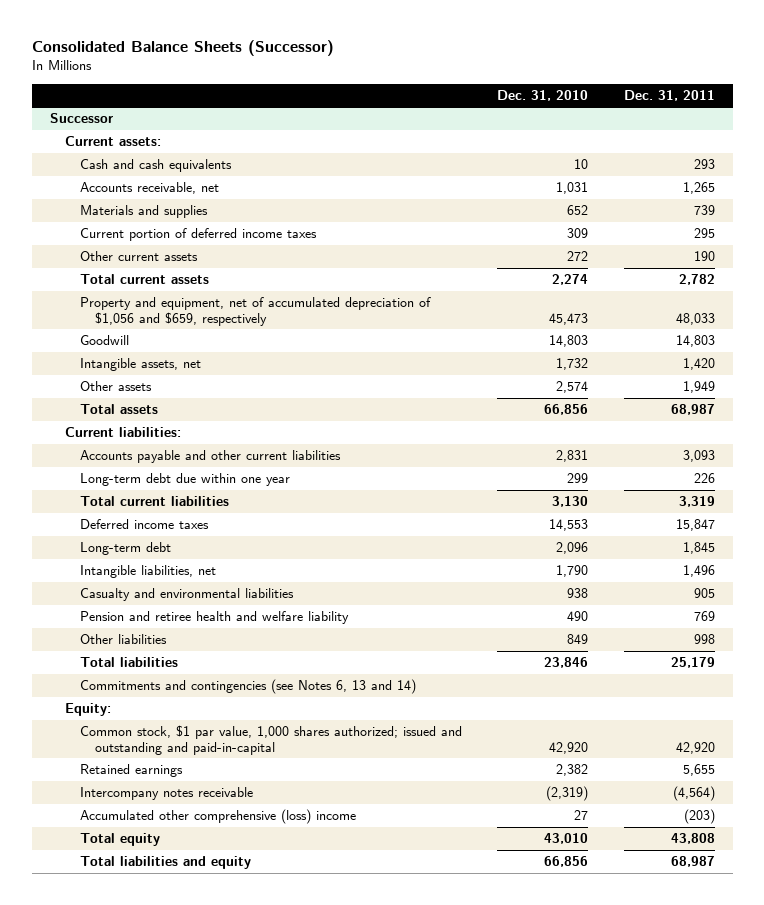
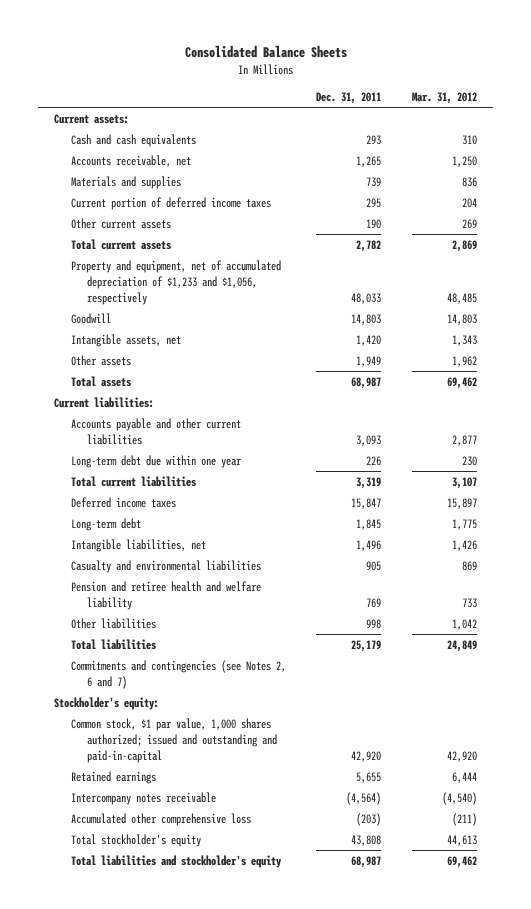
- Consolidated Balance Sheets (Successor)
+ Consolidated Balance Sheets
- | Dec. 31, 2010 | Dec. 31, 2011
+ | Dec. 31, 2011 | Mar. 31, 2012
- Successor
- Property and equipment, net of accumulated depreciation of $1,056 and $659, respectively | 45,473 | 48,033
+ Property and equipment, net of accumulated depreciation of $1,233 and $1,056, respectively | 48,033 | 48,485
- Commitments and contingencies (see Notes 6, 13 and 14)
- Equity:
+ Commitments and contingencies (see Notes 2, 6 and 7)
+ Stockholder's equity:
- Accumulated other comprehensive (loss) income | 27 | (203)
- Total equity | 43,010 | 43,808
- Total liabilities and equity | 66,856 | 68,987
+ Accumulated other comprehensive loss | (203) | (211)
+ Total stockholder's equity | 43,808 | 44,613
+ Total liabilities and stockholder's equity | 68,987 | 69,462

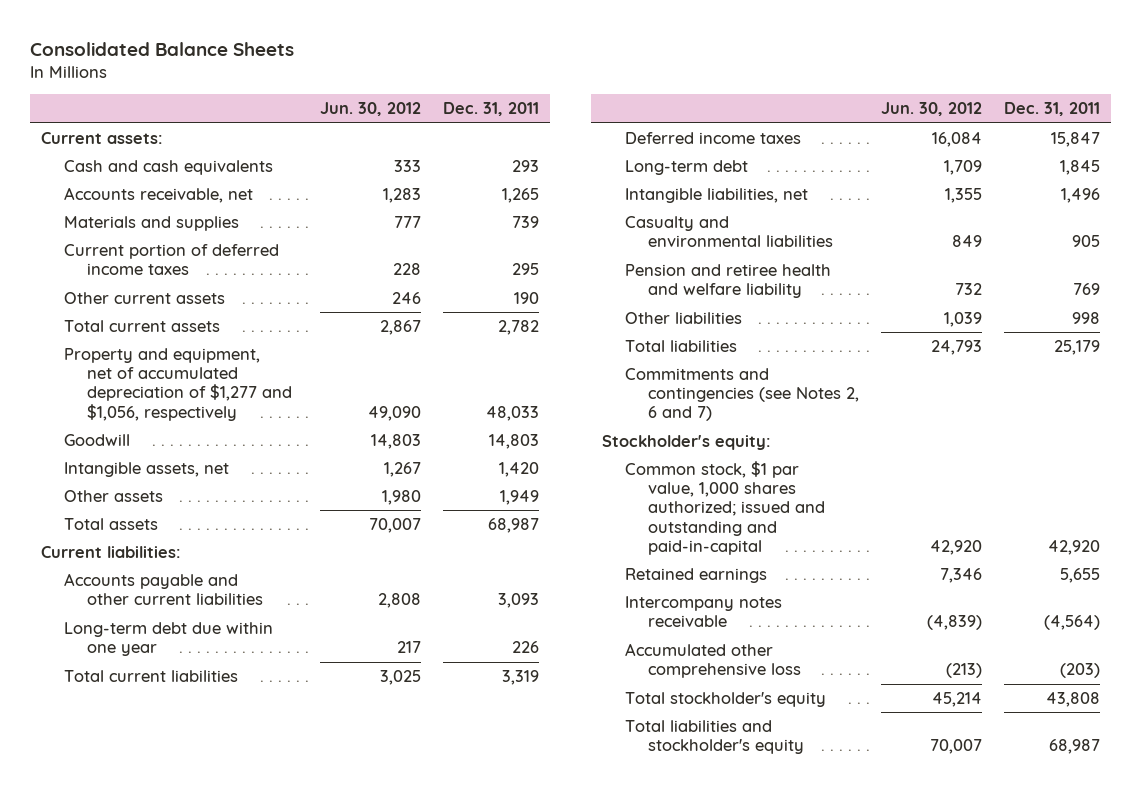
- | Dec. 31, 2011 | Mar. 31, 2012
+ | Jun. 30, 2012 | Dec. 31, 2011
- Property and equipment, net of accumulated depreciation of $1,233 and $1,056, respectively | 48,033 | 48,485
+ Property and equipment, net of accumulated depreciation of $1,277 and $1,056, respectively | 49,090 | 48,033

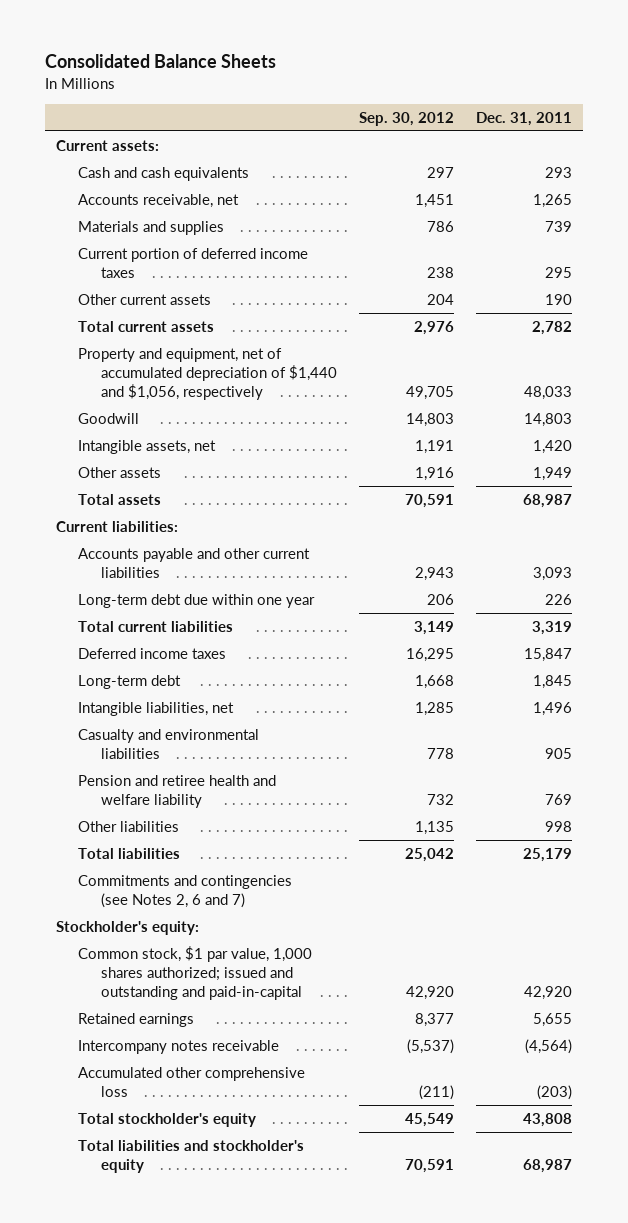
- | Jun. 30, 2012 | Dec. 31, 2011
+ | Sep. 30, 2012 | Dec. 31, 2011
- Property and equipment, net of accumulated depreciation of $1,277 and $1,056, respectively | 49,090 | 48,033
+ Property and equipment, net of accumulated depreciation of $1,440 and $1,056, respectively | 49,705 | 48,033

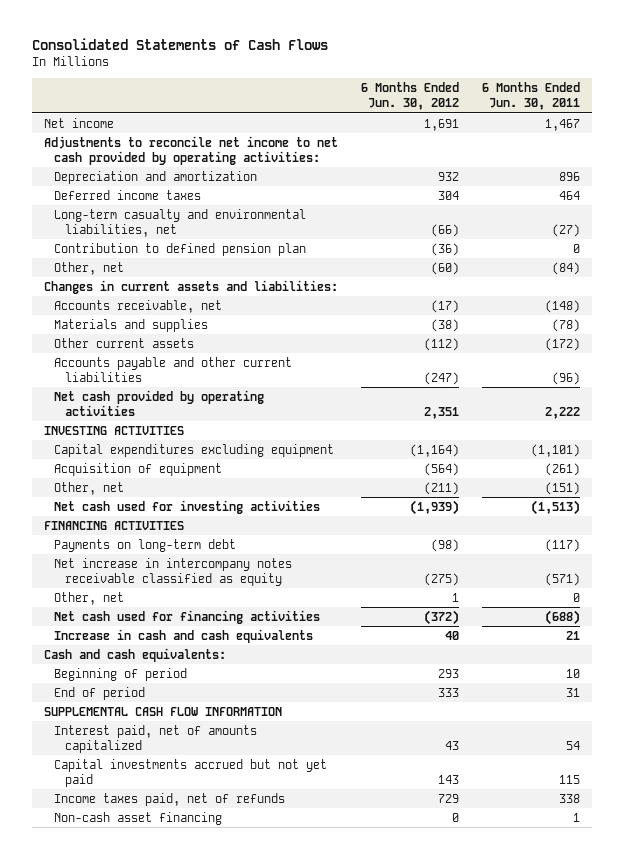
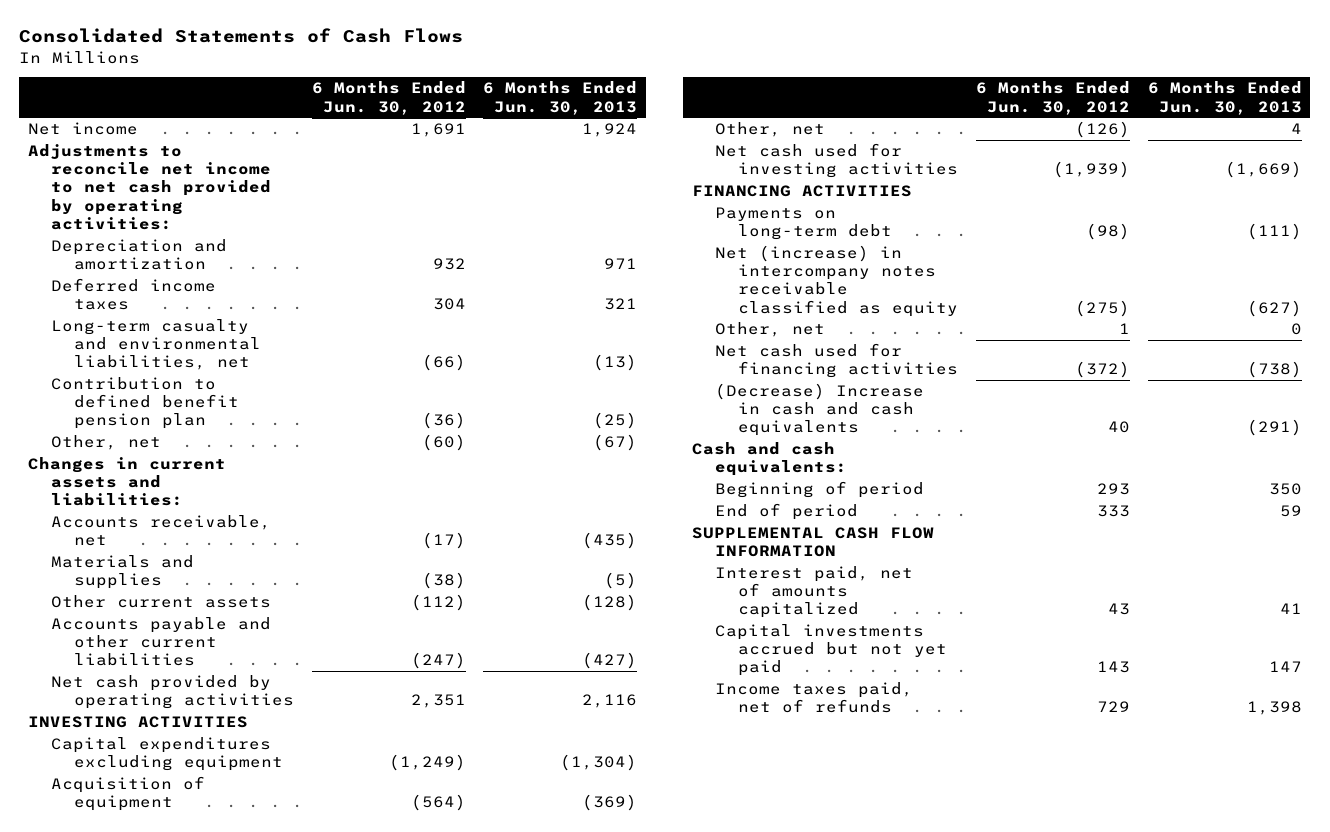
- | 6 Months Ended Jun. 30, 2012 | 6 Months Ended Jun. 30, 2011
+ | 6 Months Ended Jun. 30, 2012 | 6 Months Ended Jun. 30, 2013
- Contribution to defined pension plan | (36) | 0
+ Contribution to defined benefit pension plan | (36) | (25)
- Capital expenditures excluding equipment | (1,164) | (1,101)
+ Capital expenditures excluding equipment | (1,249) | (1,304)
- Other, net | (211) | (151)
+ Other, net | (126) | 4
- Net increase in intercompany notes receivable classified as equity | (275) | (571)
+ Net (increase) in intercompany notes receivable classified as equity | (275) | (627)
- Increase in cash and cash equivalents | 40 | 21
+ (Decrease) Increase in cash and cash equivalents | 40 | (291)
- Non-cash asset financing | 0 | 1

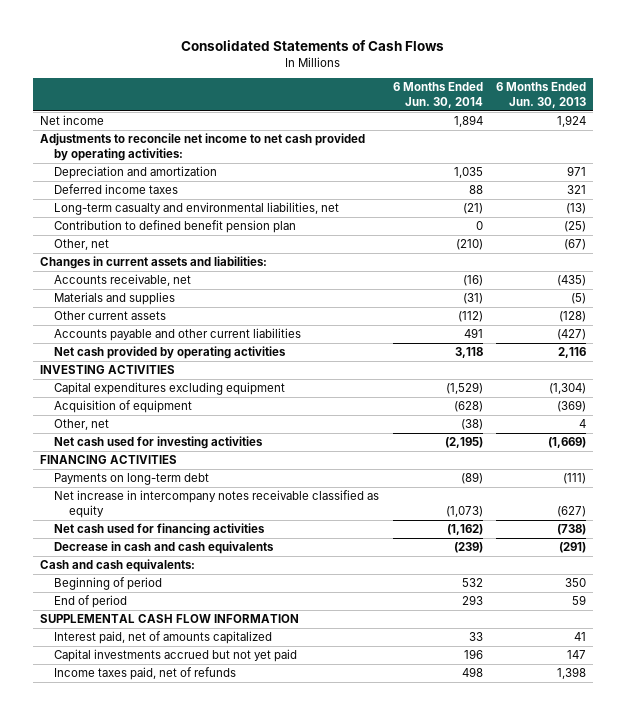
- | 6 Months Ended Jun. 30, 2012 | 6 Months Ended Jun. 30, 2013
+ | 6 Months Ended Jun. 30, 2014 | 6 Months Ended Jun. 30, 2013
- Net (increase) in intercompany notes receivable classified as equity | (275) | (627)
- Other, net | 1 | 0
+ Net increase in intercompany notes receivable classified as equity | (1,073) | (627)
- (Decrease) Increase in cash and cash equivalents | 40 | (291)
+ Decrease in cash and cash equivalents | (239) | (291)

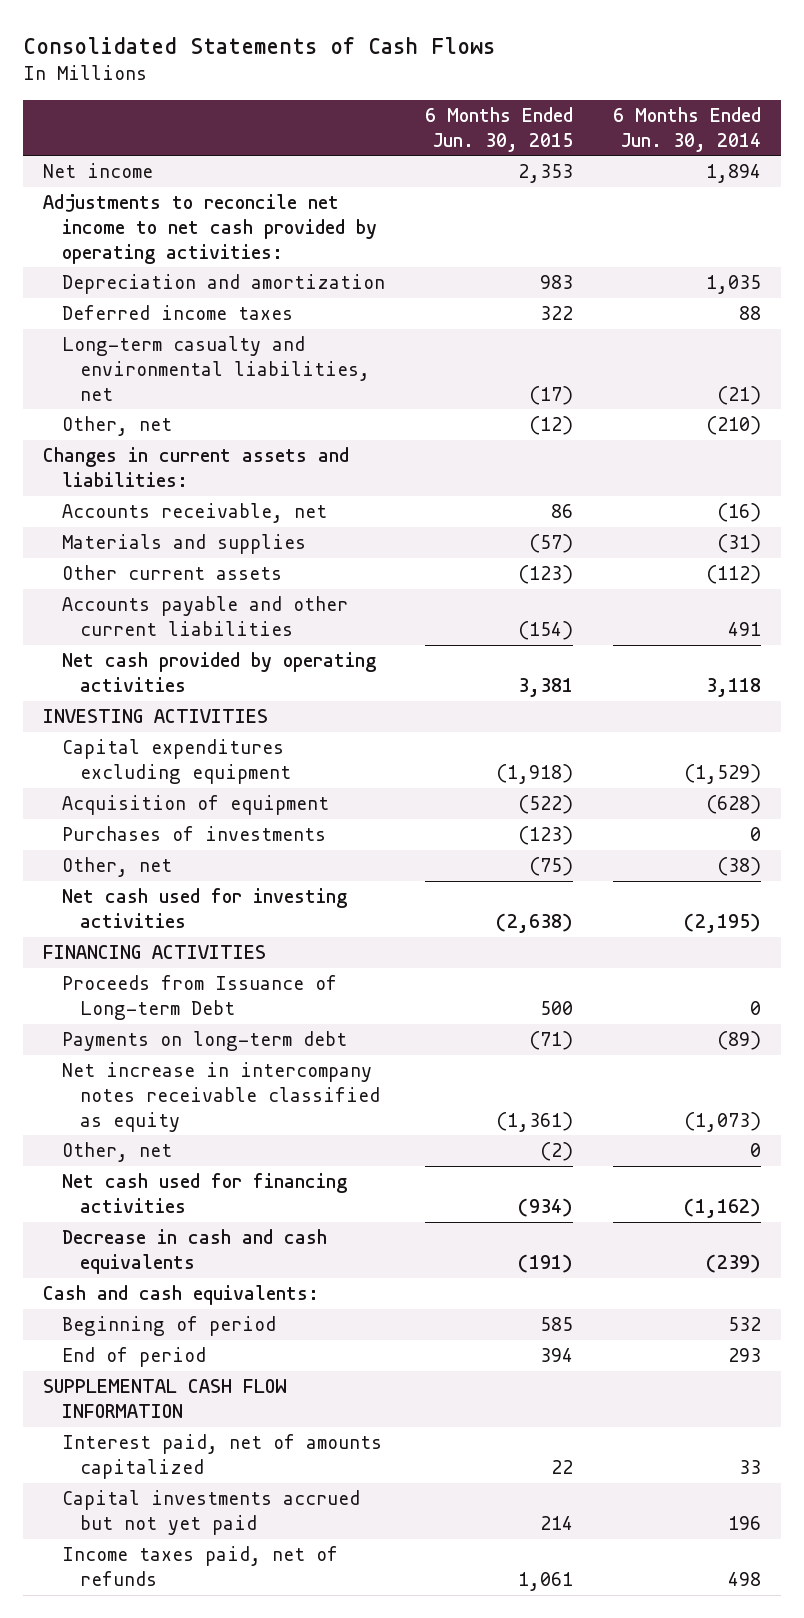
- | 6 Months Ended Jun. 30, 2014 | 6 Months Ended Jun. 30, 2013
+ | 6 Months Ended Jun. 30, 2015 | 6 Months Ended Jun. 30, 2014
- Contribution to defined benefit pension plan | 0 | (25)
+ Purchases of investments | (123) | 0
+ Proceeds from Issuance of Long-term Debt | 500 | 0
+ Other, net | (2) | 0

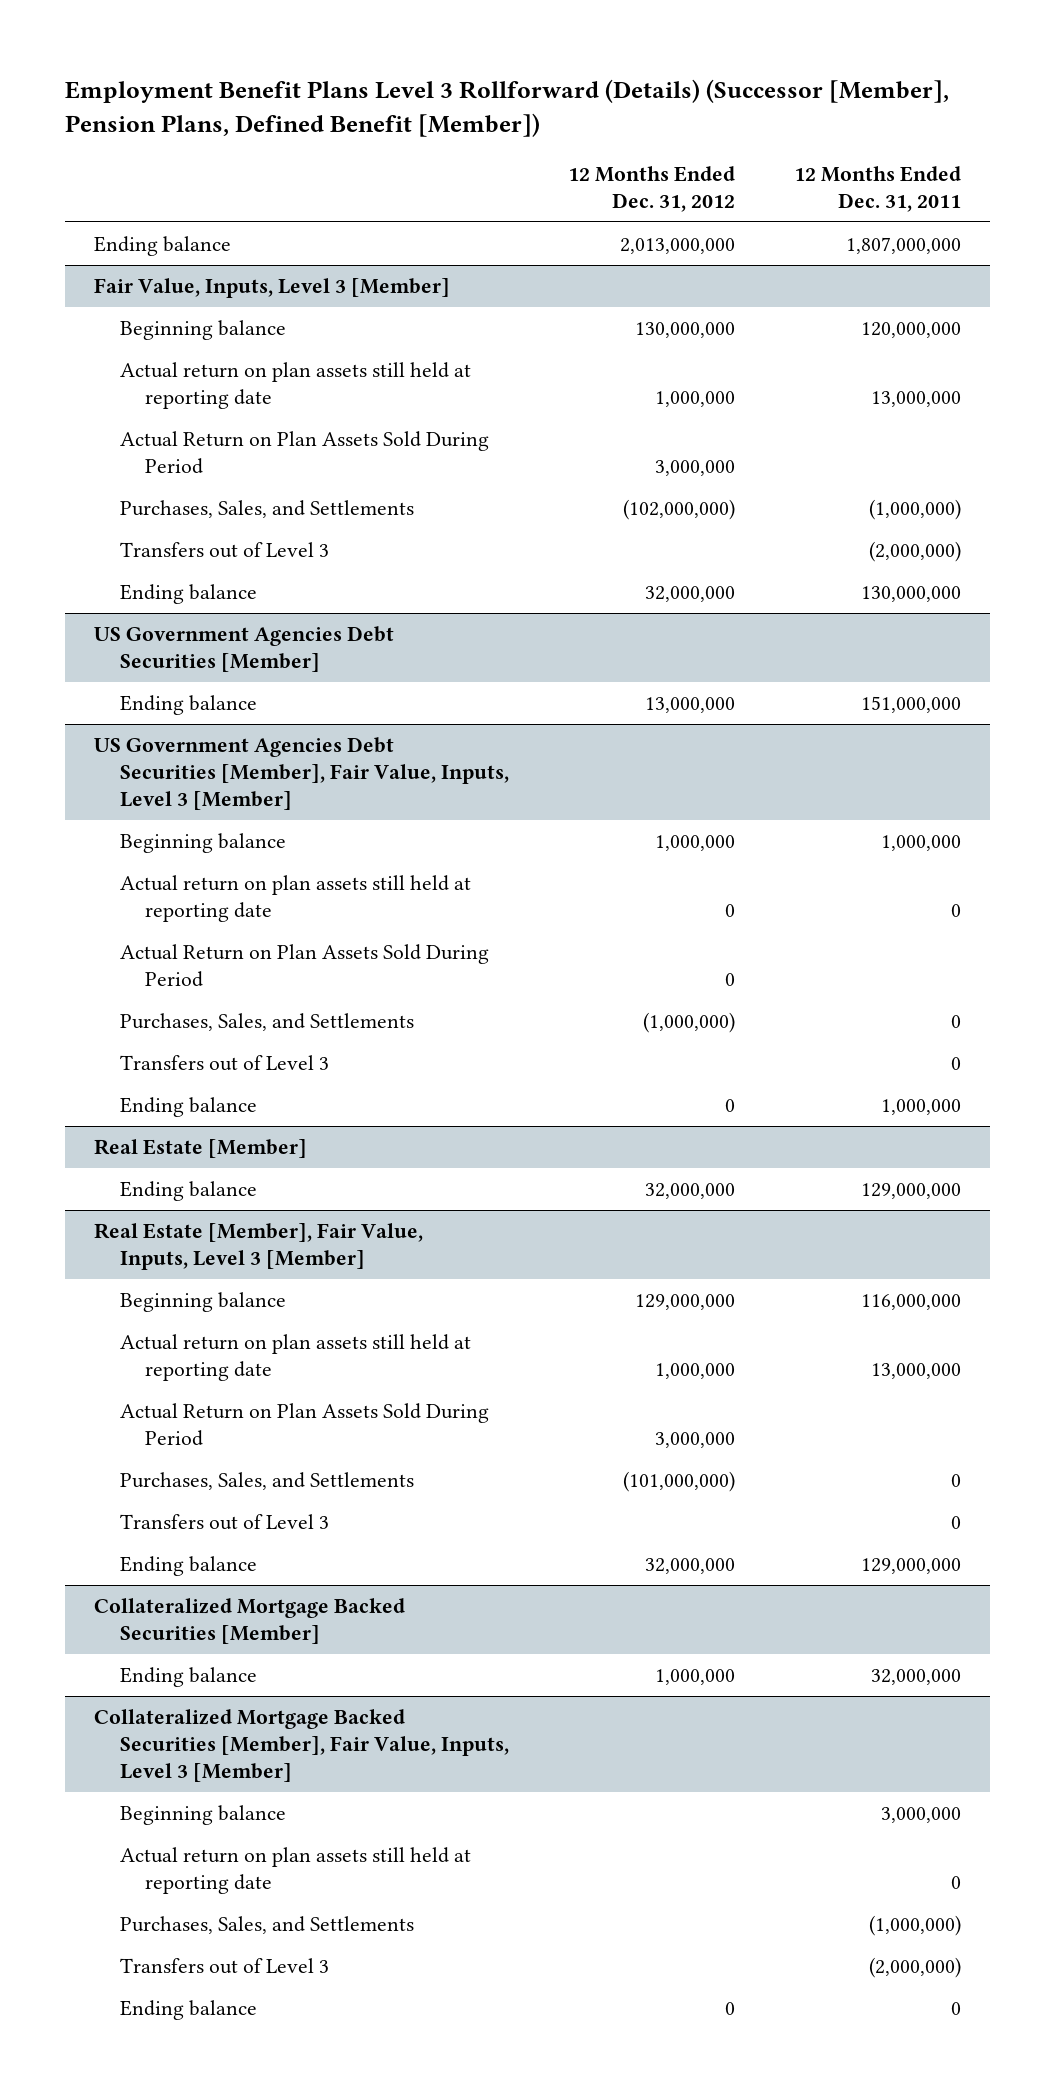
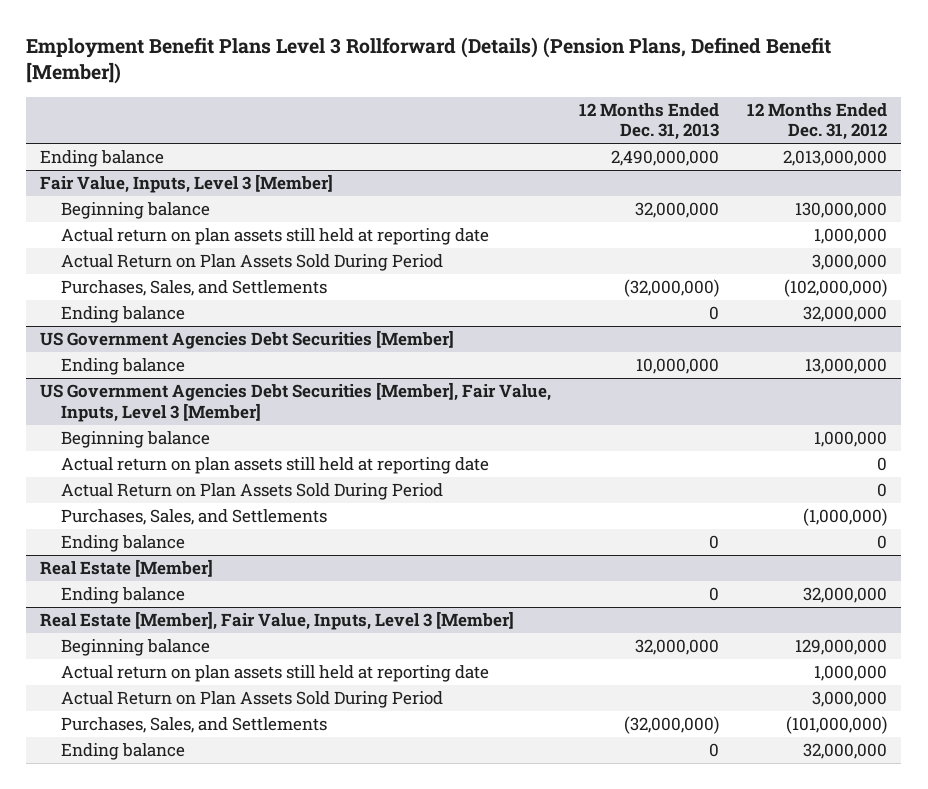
- Employment Benefit Plans Level 3 Rollforward (Details) (Successor [Member], Pension Plans, Defined Benefit [Member])
+ Employment Benefit Plans Level 3 Rollforward (Details) (Pension Plans, Defined Benefit [Member])
- | 12 Months Ended Dec. 31, 2012 | 12 Months Ended Dec. 31, 2011
+ | 12 Months Ended Dec. 31, 2013 | 12 Months Ended Dec. 31, 2012
@ Fair Value, Inputs, Level 3 [Member]
- Transfers out of Level 3 | | (2,000,000)
@ US Government Agencies Debt Securities [Member], Fair Value, Inputs, Level 3 [Member]
- Transfers out of Level 3 | | 0
@ Real Estate [Member], Fair Value, Inputs, Level 3 [Member]
- Transfers out of Level 3 | | 0
- Collateralized Mortgage Backed Securities [Member]
- Ending balance | 1,000,000 | 32,000,000
- Collateralized Mortgage Backed Securities [Member], Fair Value, Inputs, Level 3 [Member]
- Beginning balance | | 3,000,000
- Actual return on plan assets still held at reporting date | | 0
- Purchases, Sales, and Settlements | | (1,000,000)
- Transfers out of Level 3 | | (2,000,000)
- Ending balance | 0 | 0

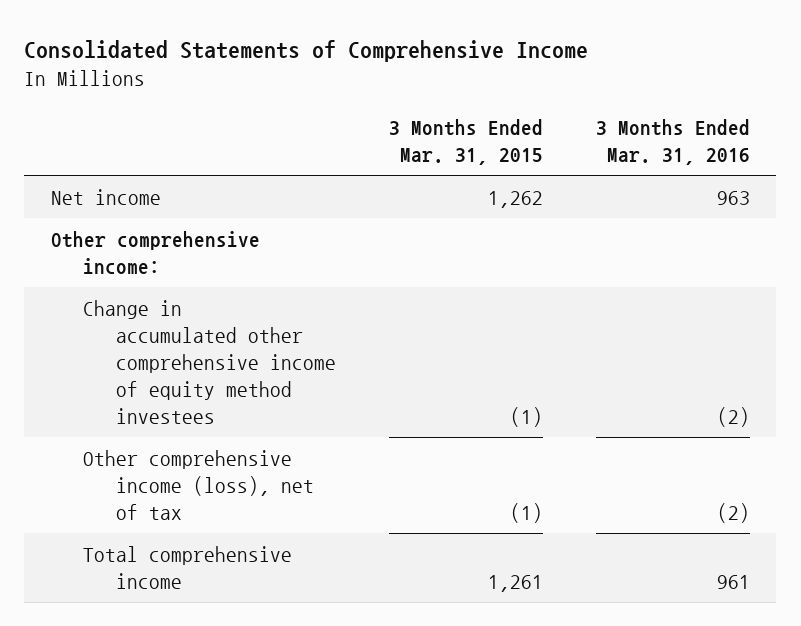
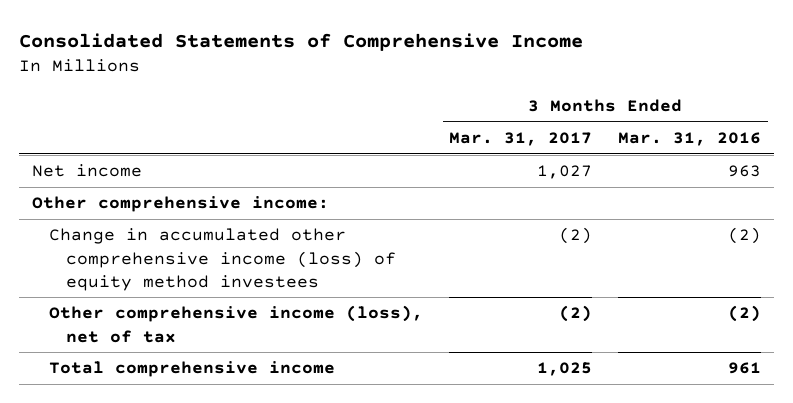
- | 3 Months Ended Mar. 31, 2015 | 3 Months Ended Mar. 31, 2016
+ | 3 Months Ended Mar. 31, 2017 | 3 Months Ended Mar. 31, 2016
- Change in accumulated other comprehensive income of equity method investees | (1) | (2)
+ Change in accumulated other comprehensive income (loss) of equity method investees | (2) | (2)

